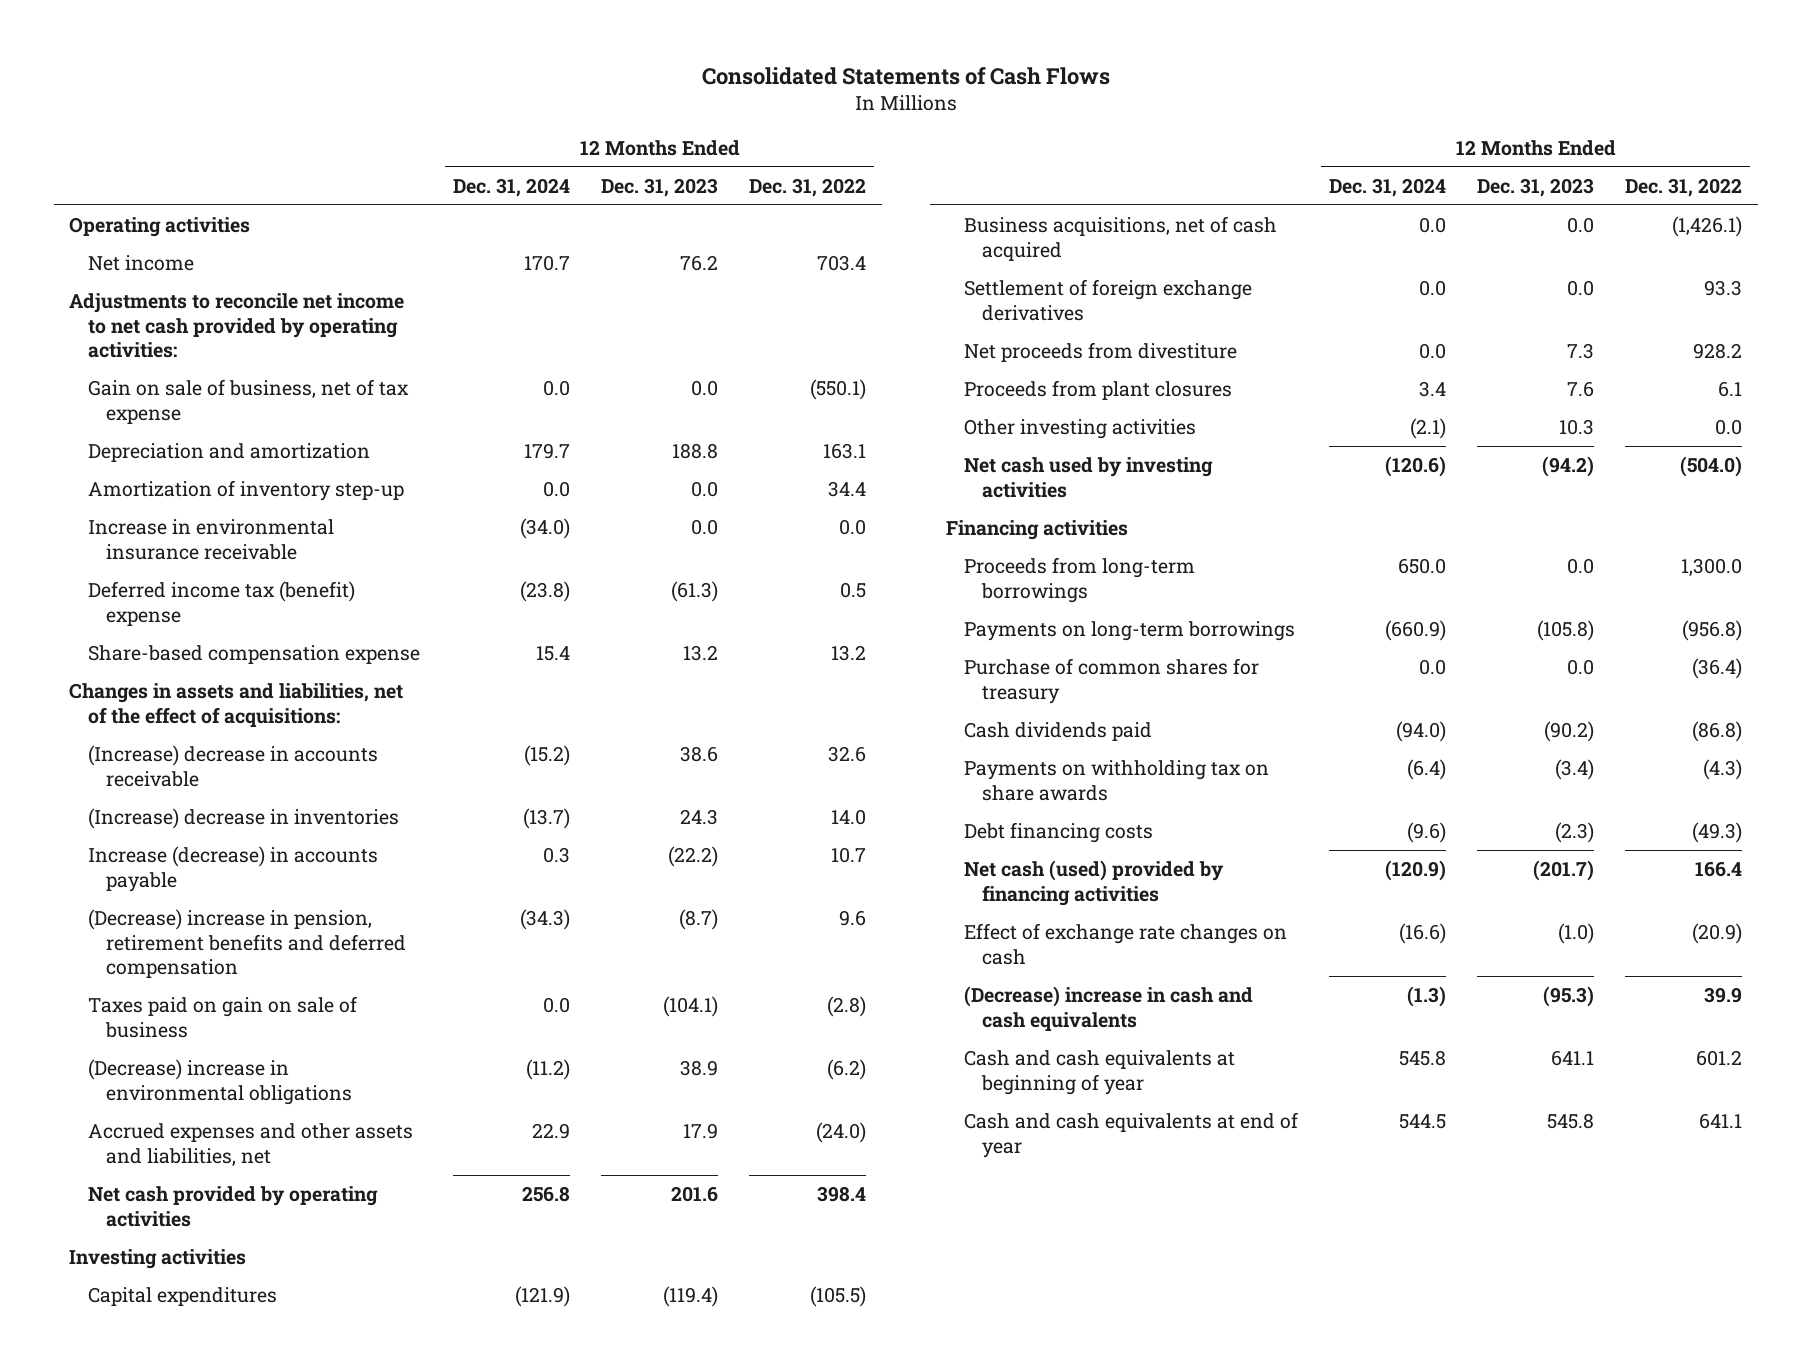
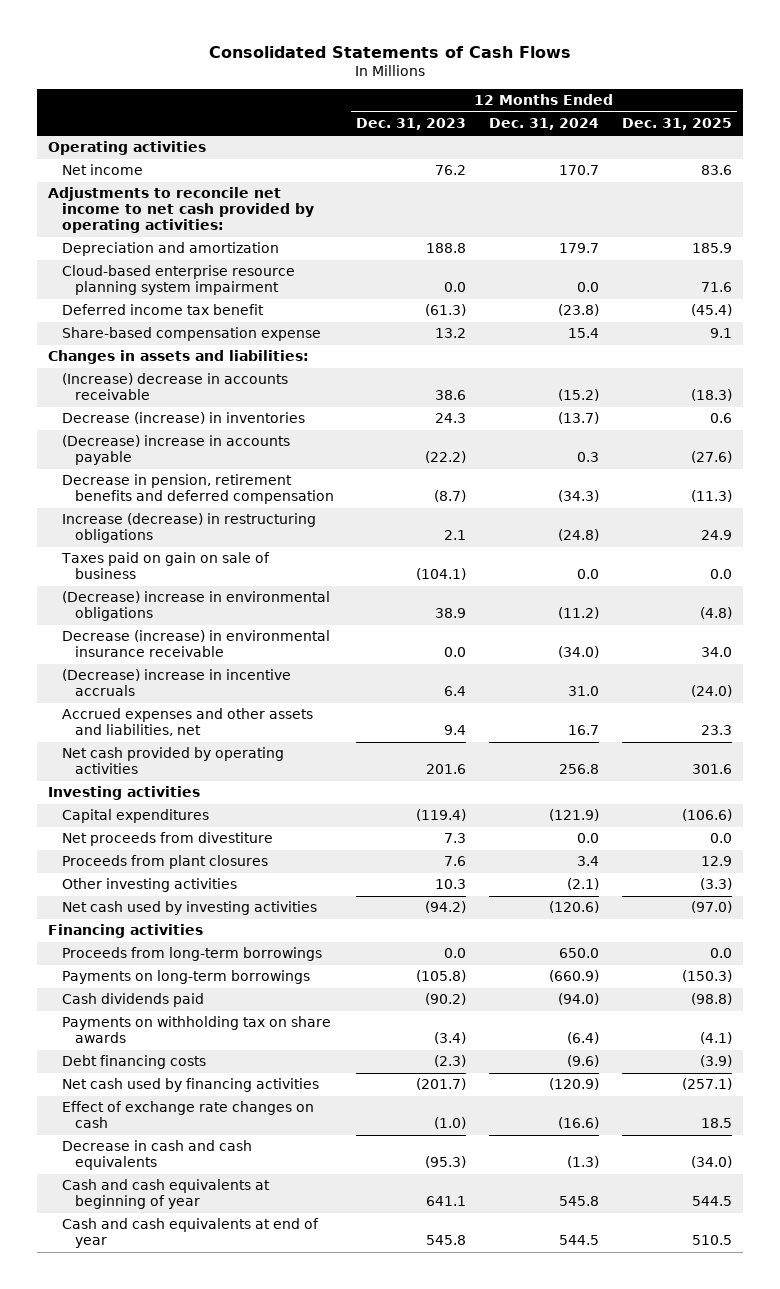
- | 12 Months Ended Dec. 31, 2024 | 12 Months Ended Dec. 31, 2023 | 12 Months Ended Dec. 31, 2022
+ | 12 Months Ended Dec. 31, 2023 | 12 Months Ended Dec. 31, 2024 | 12 Months Ended Dec. 31, 2025
- Gain on sale of business, net of tax expense | 0.0 | 0.0 | (550.1)
- Amortization of inventory step-up | 0.0 | 0.0 | 34.4
- Increase in environmental insurance receivable | (34.0) | 0.0 | 0.0
- Deferred income tax (benefit) expense | (23.8) | (61.3) | 0.5
+ Cloud-based enterprise resource planning system impairment | 0.0 | 0.0 | 71.6
+ Deferred income tax benefit | (61.3) | (23.8) | (45.4)
- Changes in assets and liabilities, net of the effect of acquisitions:
+ Changes in assets and liabilities:
- (Increase) decrease in inventories | (13.7) | 24.3 | 14.0
- Increase (decrease) in accounts payable | 0.3 | (22.2) | 10.7
- (Decrease) increase in pension, retirement benefits and deferred compensation | (34.3) | (8.7) | 9.6
+ Decrease (increase) in inventories | 24.3 | (13.7) | 0.6
+ (Decrease) increase in accounts payable | (22.2) | 0.3 | (27.6)
+ Decrease in pension, retirement benefits and deferred compensation | (8.7) | (34.3) | (11.3)
+ Increase (decrease) in restructuring obligations | 2.1 | (24.8) | 24.9
- Accrued expenses and other assets and liabilities, net | 22.9 | 17.9 | (24.0)
+ Decrease (increase) in environmental insurance receivable | 0.0 | (34.0) | 34.0
+ (Decrease) increase in incentive accruals | 6.4 | 31.0 | (24.0)
+ Accrued expenses and other assets and liabilities, net | 9.4 | 16.7 | 23.3
- Business acquisitions, net of cash acquired | 0.0 | 0.0 | (1,426.1)
- Settlement of foreign exchange derivatives | 0.0 | 0.0 | 93.3
- Purchase of common shares for treasury | 0.0 | 0.0 | (36.4)
- Net cash (used) provided by financing activities | (120.9) | (201.7) | 166.4
+ Net cash used by financing activities | (201.7) | (120.9) | (257.1)
- (Decrease) increase in cash and cash equivalents | (1.3) | (95.3) | 39.9
+ Decrease in cash and cash equivalents | (95.3) | (1.3) | (34.0)

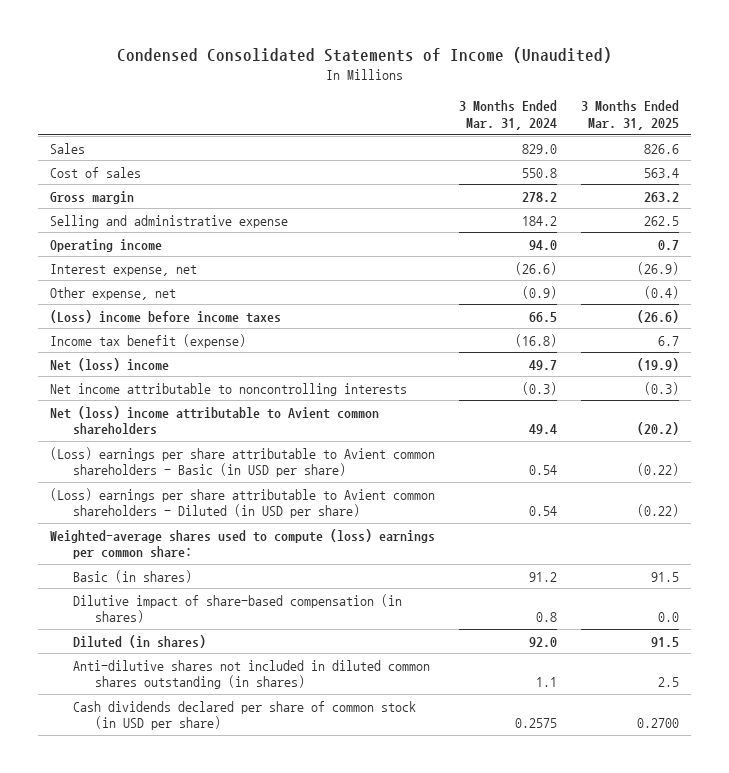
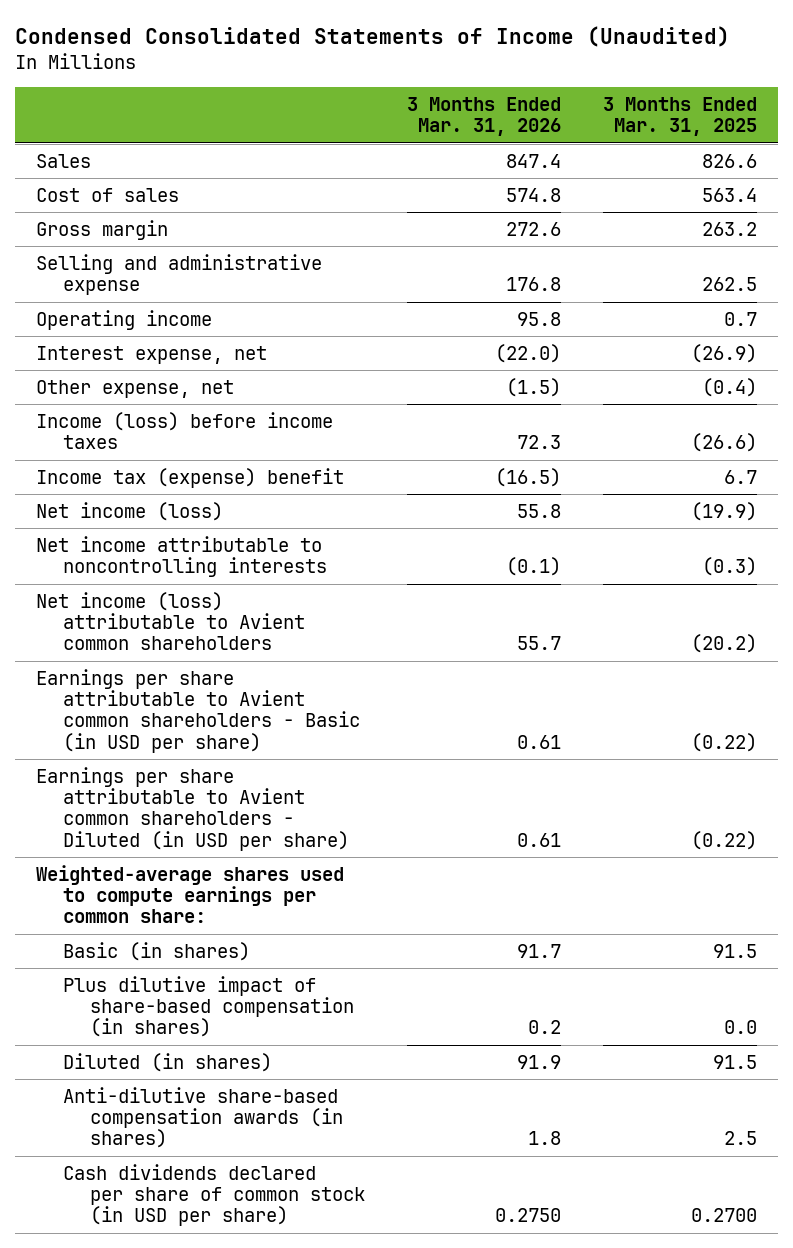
- | 3 Months Ended Mar. 31, 2024 | 3 Months Ended Mar. 31, 2025
+ | 3 Months Ended Mar. 31, 2026 | 3 Months Ended Mar. 31, 2025
- (Loss) income before income taxes | 66.5 | (26.6)
- Income tax benefit (expense) | (16.8) | 6.7
- Net (loss) income | 49.7 | (19.9)
+ Income (loss) before income taxes | 72.3 | (26.6)
+ Income tax (expense) benefit | (16.5) | 6.7
+ Net income (loss) | 55.8 | (19.9)
- Net (loss) income attributable to Avient common shareholders | 49.4 | (20.2)
- (Loss) earnings per share attributable to Avient common shareholders - Basic (in USD per share) | 0.54 | (0.22)
- (Loss) earnings per share attributable to Avient common shareholders - Diluted (in USD per share) | 0.54 | (0.22)
- Weighted-average shares used to compute (loss) earnings per common share:
+ Net income (loss) attributable to Avient common shareholders | 55.7 | (20.2)
+ Earnings per share attributable to Avient common shareholders - Basic (in USD per share) | 0.61 | (0.22)
+ Earnings per share attributable to Avient common shareholders - Diluted (in USD per share) | 0.61 | (0.22)
+ Weighted-average shares used to compute earnings per common share:
- Dilutive impact of share-based compensation (in shares) | 0.8 | 0.0
+ Plus dilutive impact of share-based compensation (in shares) | 0.2 | 0.0
- Anti-dilutive shares not included in diluted common shares outstanding (in shares) | 1.1 | 2.5
+ Anti-dilutive share-based compensation awards (in shares) | 1.8 | 2.5

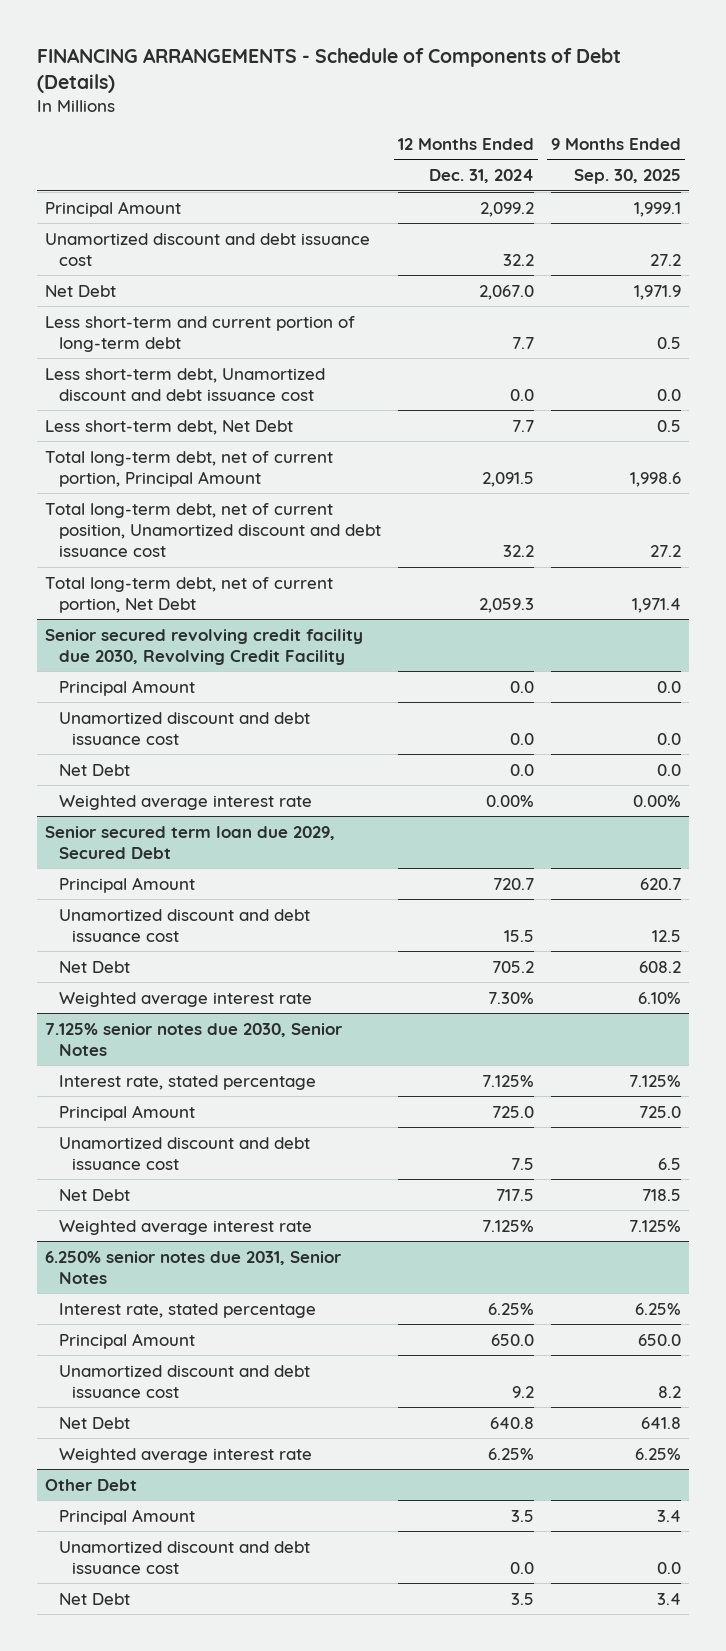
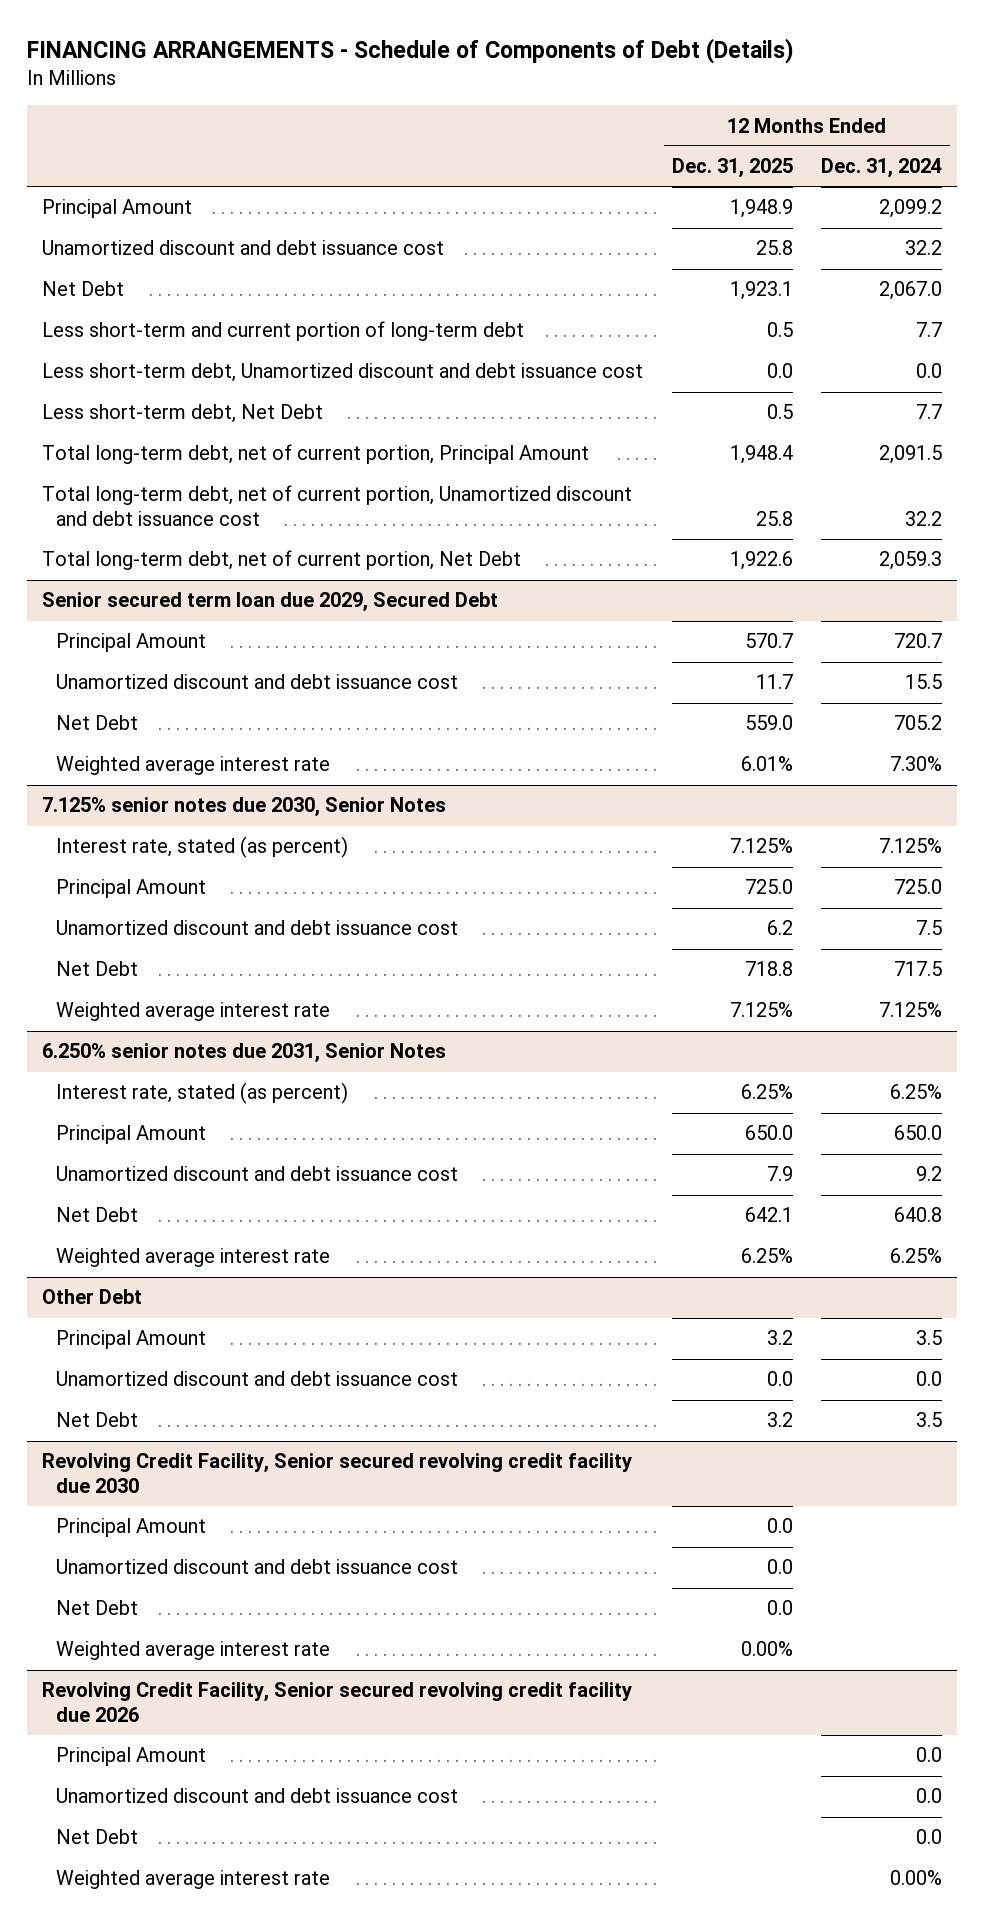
- | 12 Months Ended Dec. 31, 2024 | 9 Months Ended Sep. 30, 2025
+ | 12 Months Ended Dec. 31, 2025 | 12 Months Ended Dec. 31, 2024
- Total long-term debt, net of current position, Unamortized discount and debt issuance cost | 32.2 | 27.2
+ Total long-term debt, net of current portion, Unamortized discount and debt issuance cost | 25.8 | 32.2
- Senior secured revolving credit facility due 2030, Revolving Credit Facility
- Principal Amount | 0.0 | 0.0
- Unamortized discount and debt issuance cost | 0.0 | 0.0
- Net Debt | 0.0 | 0.0
- Weighted average interest rate | 0.00% | 0.00%
@ 7.125% senior notes due 2030, Senior Notes
- Interest rate, stated percentage | 7.125% | 7.125%
+ Interest rate, stated (as percent) | 7.125% | 7.125%
@ 6.250% senior notes due 2031, Senior Notes
- Interest rate, stated percentage | 6.25% | 6.25%
+ Interest rate, stated (as percent) | 6.25% | 6.25%
+ Revolving Credit Facility, Senior secured revolving credit facility due 2030
+ Principal Amount | 0.0 |
+ Unamortized discount and debt issuance cost | 0.0 |
+ Net Debt | 0.0 |
+ Weighted average interest rate | 0.00% |
+ Revolving Credit Facility, Senior secured revolving credit facility due 2026
+ Principal Amount | | 0.0
+ Unamortized discount and debt issuance cost | | 0.0
+ Net Debt | | 0.0
+ Weighted average interest rate | | 0.00%

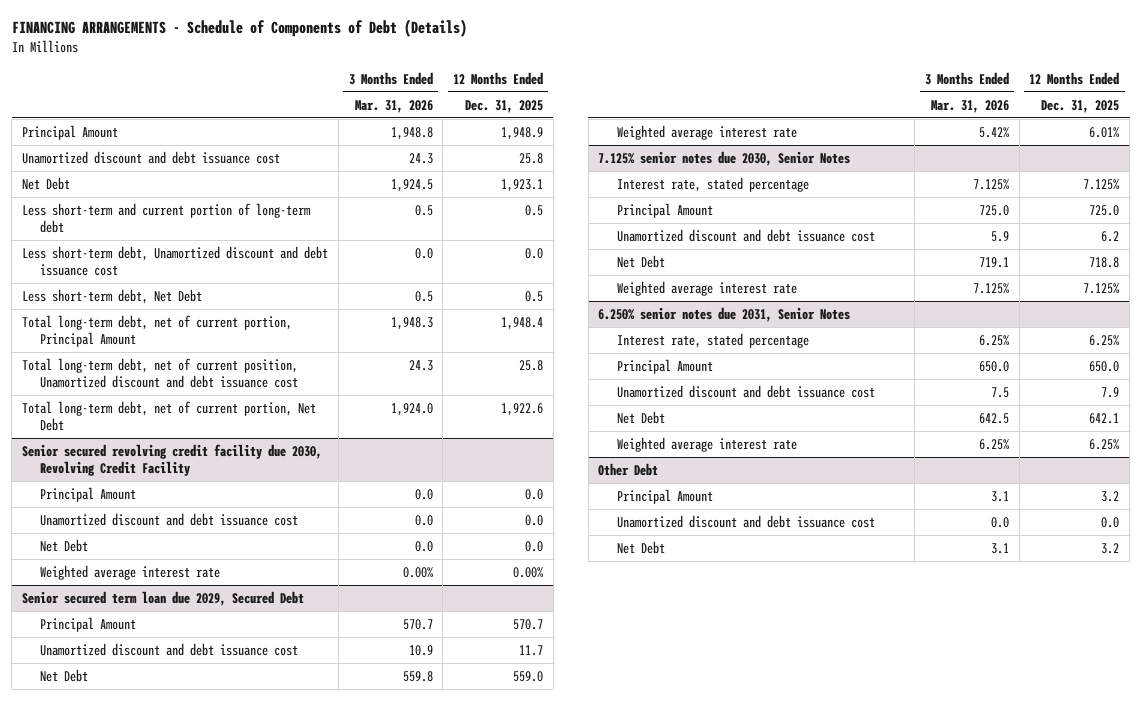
- | 12 Months Ended Dec. 31, 2025 | 12 Months Ended Dec. 31, 2024
+ | 3 Months Ended Mar. 31, 2026 | 12 Months Ended Dec. 31, 2025
- Total long-term debt, net of current portion, Unamortized discount and debt issuance cost | 25.8 | 32.2
+ Total long-term debt, net of current position, Unamortized discount and debt issuance cost | 24.3 | 25.8
+ Senior secured revolving credit facility due 2030, Revolving Credit Facility
+ Principal Amount | 0.0 | 0.0
+ Unamortized discount and debt issuance cost | 0.0 | 0.0
+ Net Debt | 0.0 | 0.0
+ Weighted average interest rate | 0.00% | 0.00%
@ 7.125% senior notes due 2030, Senior Notes
- Interest rate, stated (as percent) | 7.125% | 7.125%
+ Interest rate, stated percentage | 7.125% | 7.125%
@ 6.250% senior notes due 2031, Senior Notes
- Interest rate, stated (as percent) | 6.25% | 6.25%
+ Interest rate, stated percentage | 6.25% | 6.25%
- Revolving Credit Facility, Senior secured revolving credit facility due 2030
- Principal Amount | 0.0 |
- Unamortized discount and debt issuance cost | 0.0 |
- Net Debt | 0.0 |
- Weighted average interest rate | 0.00% |
- Revolving Credit Facility, Senior secured revolving credit facility due 2026
- Principal Amount | | 0.0
- Unamortized discount and debt issuance cost | | 0.0
- Net Debt | | 0.0
- Weighted average interest rate | | 0.00%

